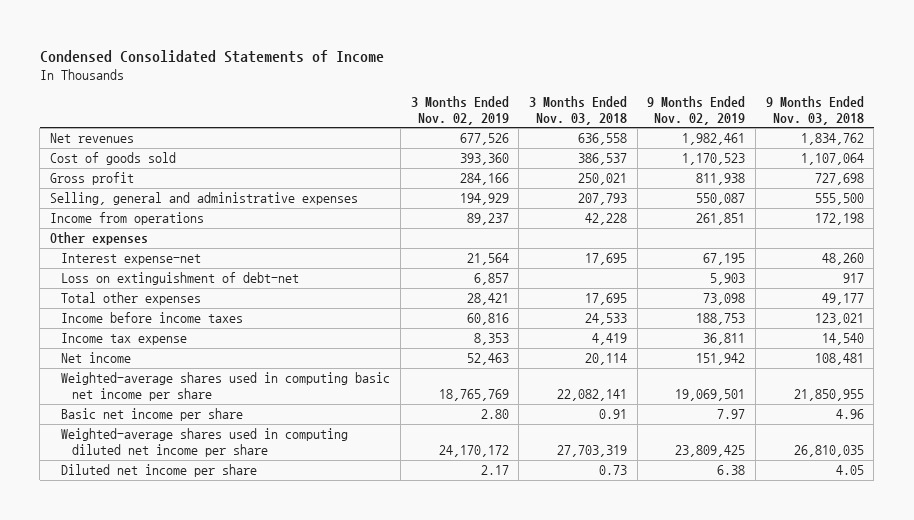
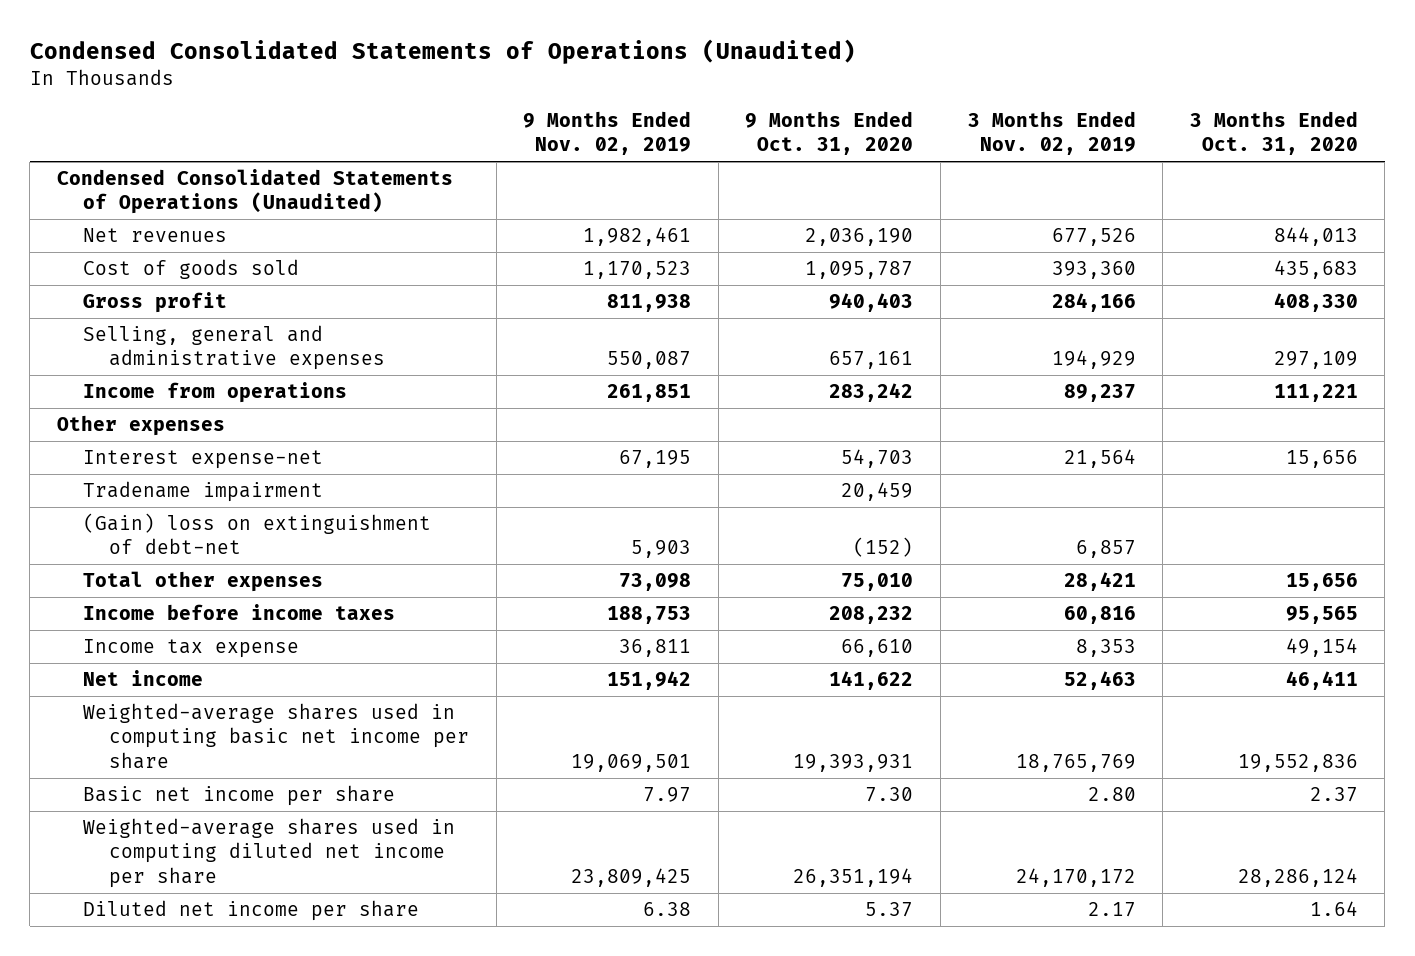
- Condensed Consolidated Statements of Income
+ Condensed Consolidated Statements of Operations (Unaudited)
- | 3 Months Ended Nov. 02, 2019 | 3 Months Ended Nov. 03, 2018 | 9 Months Ended Nov. 02, 2019 | 9 Months Ended Nov. 03, 2018
+ | 9 Months Ended Nov. 02, 2019 | 9 Months Ended Oct. 31, 2020 | 3 Months Ended Nov. 02, 2019 | 3 Months Ended Oct. 31, 2020
+ Condensed Consolidated Statements of Operations (Unaudited)
- Loss on extinguishment of debt-net | 6,857 | | 5,903 | 917
+ Tradename impairment | | 20,459 | |
+ (Gain) loss on extinguishment of debt-net | 5,903 | (152) | 6,857 |

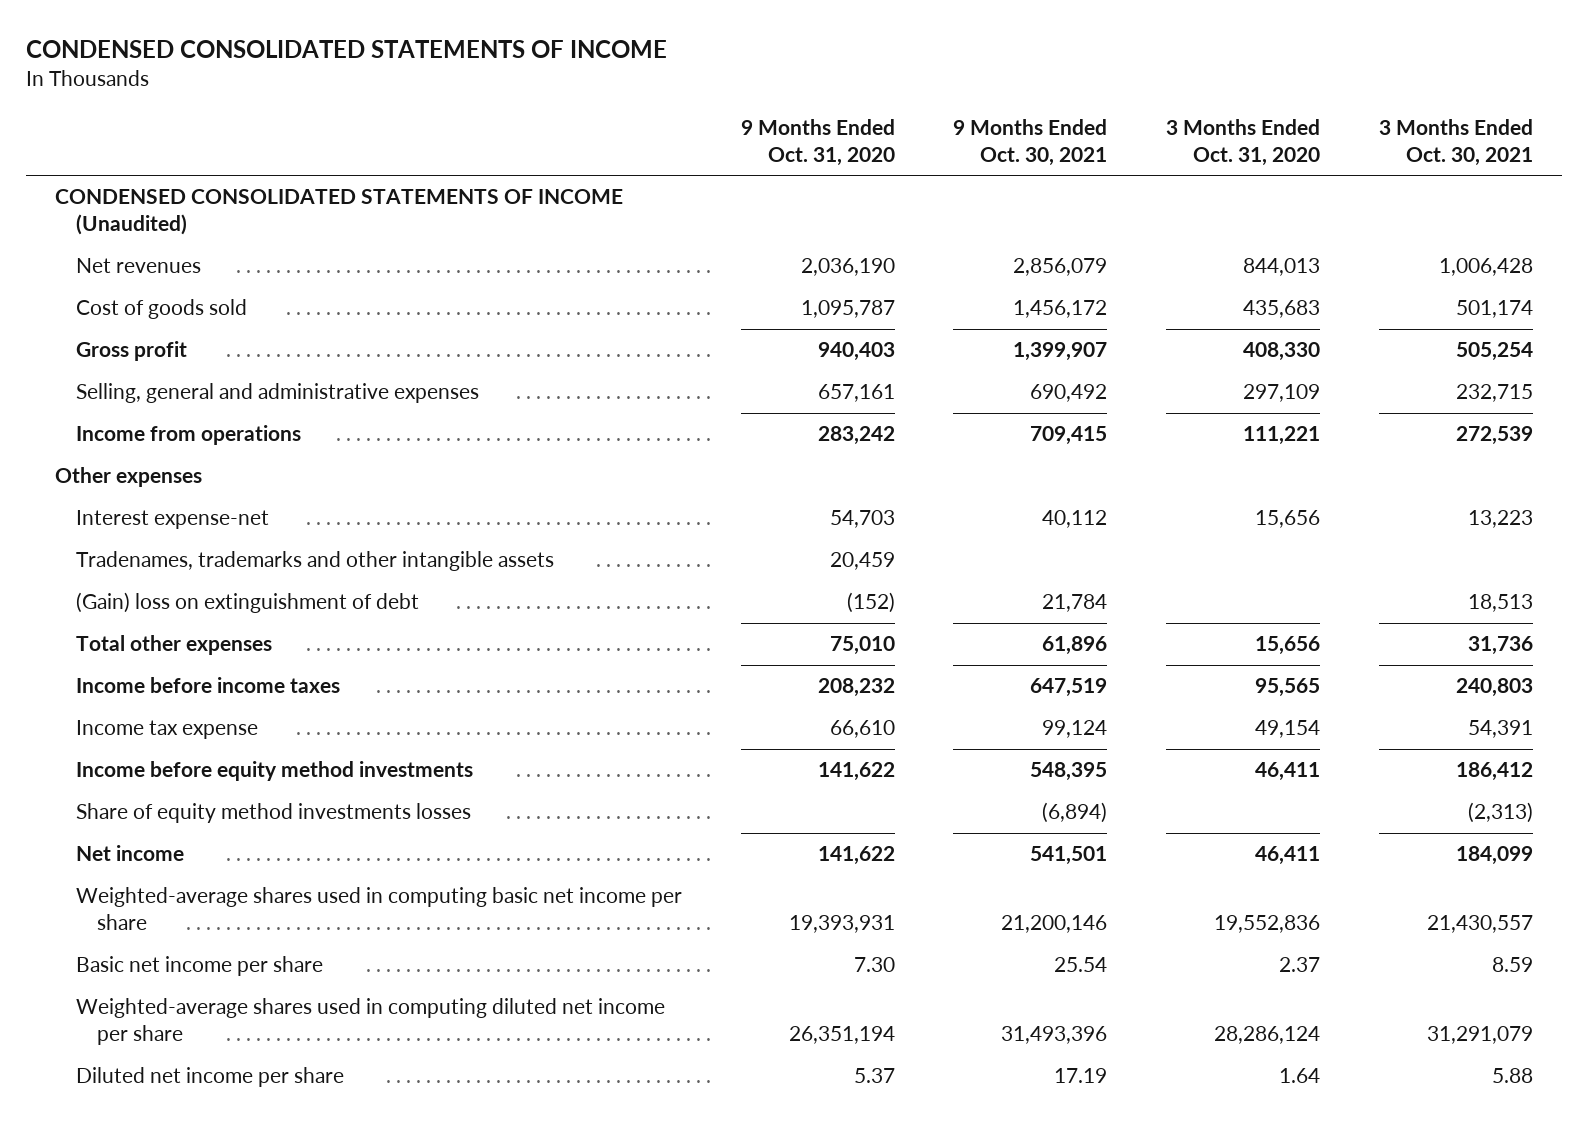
- Condensed Consolidated Statements of Operations (Unaudited)
+ CONDENSED CONSOLIDATED STATEMENTS OF INCOME
- | 9 Months Ended Nov. 02, 2019 | 9 Months Ended Oct. 31, 2020 | 3 Months Ended Nov. 02, 2019 | 3 Months Ended Oct. 31, 2020
+ | 9 Months Ended Oct. 31, 2020 | 9 Months Ended Oct. 30, 2021 | 3 Months Ended Oct. 31, 2020 | 3 Months Ended Oct. 30, 2021
- Condensed Consolidated Statements of Operations (Unaudited)
+ CONDENSED CONSOLIDATED STATEMENTS OF INCOME (Unaudited)
- Tradename impairment | | 20,459 | |
- (Gain) loss on extinguishment of debt-net | 5,903 | (152) | 6,857 |
+ Tradenames, trademarks and other intangible assets | 20,459 | | |
+ (Gain) loss on extinguishment of debt | (152) | 21,784 | | 18,513
+ Income before equity method investments | 141,622 | 548,395 | 46,411 | 186,412
+ Share of equity method investments losses | | (6,894) | | (2,313)

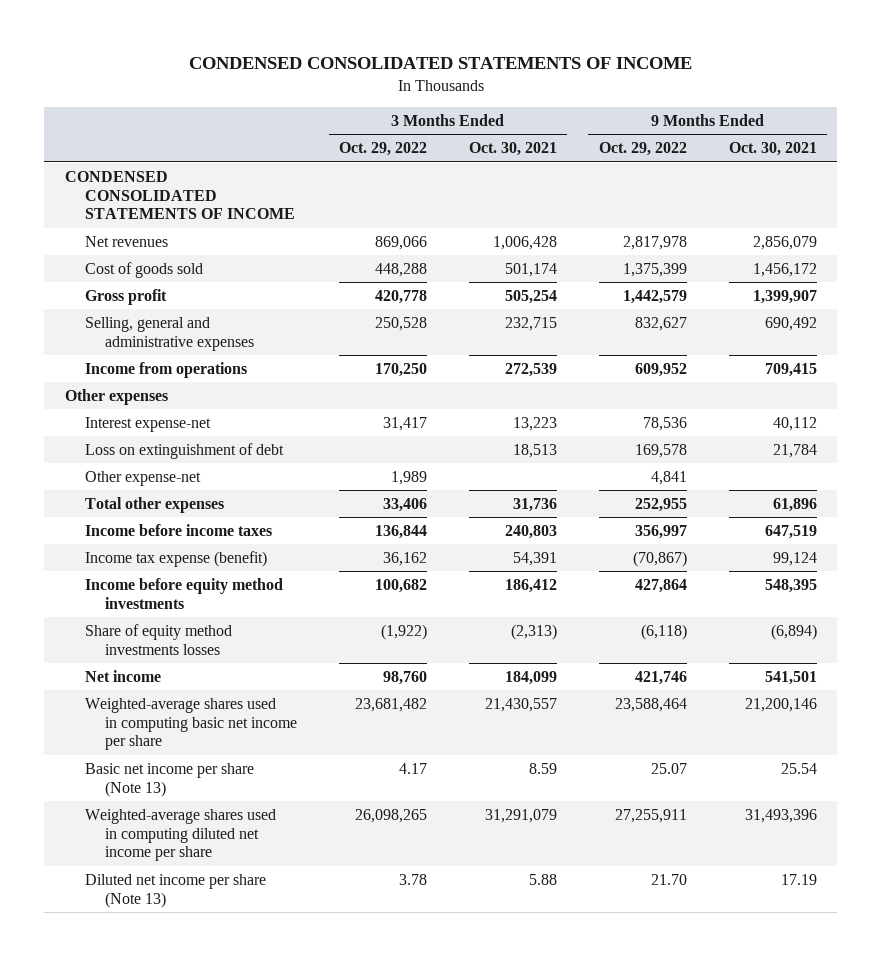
- | 9 Months Ended Oct. 31, 2020 | 9 Months Ended Oct. 30, 2021 | 3 Months Ended Oct. 31, 2020 | 3 Months Ended Oct. 30, 2021
+ | 3 Months Ended Oct. 29, 2022 | 3 Months Ended Oct. 30, 2021 | 9 Months Ended Oct. 29, 2022 | 9 Months Ended Oct. 30, 2021
- CONDENSED CONSOLIDATED STATEMENTS OF INCOME (Unaudited)
+ CONDENSED CONSOLIDATED STATEMENTS OF INCOME
- Tradenames, trademarks and other intangible assets | 20,459 | | |
- (Gain) loss on extinguishment of debt | (152) | 21,784 | | 18,513
+ Loss on extinguishment of debt | | 18,513 | 169,578 | 21,784
+ Other expense-net | 1,989 | | 4,841 |
- Income tax expense | 66,610 | 99,124 | 49,154 | 54,391
+ Income tax expense (benefit) | 36,162 | 54,391 | (70,867) | 99,124
- Basic net income per share | 7.30 | 25.54 | 2.37 | 8.59
+ Basic net income per share (Note 13) | 4.17 | 8.59 | 25.07 | 25.54
- Diluted net income per share | 5.37 | 17.19 | 1.64 | 5.88
+ Diluted net income per share (Note 13) | 3.78 | 5.88 | 21.70 | 17.19

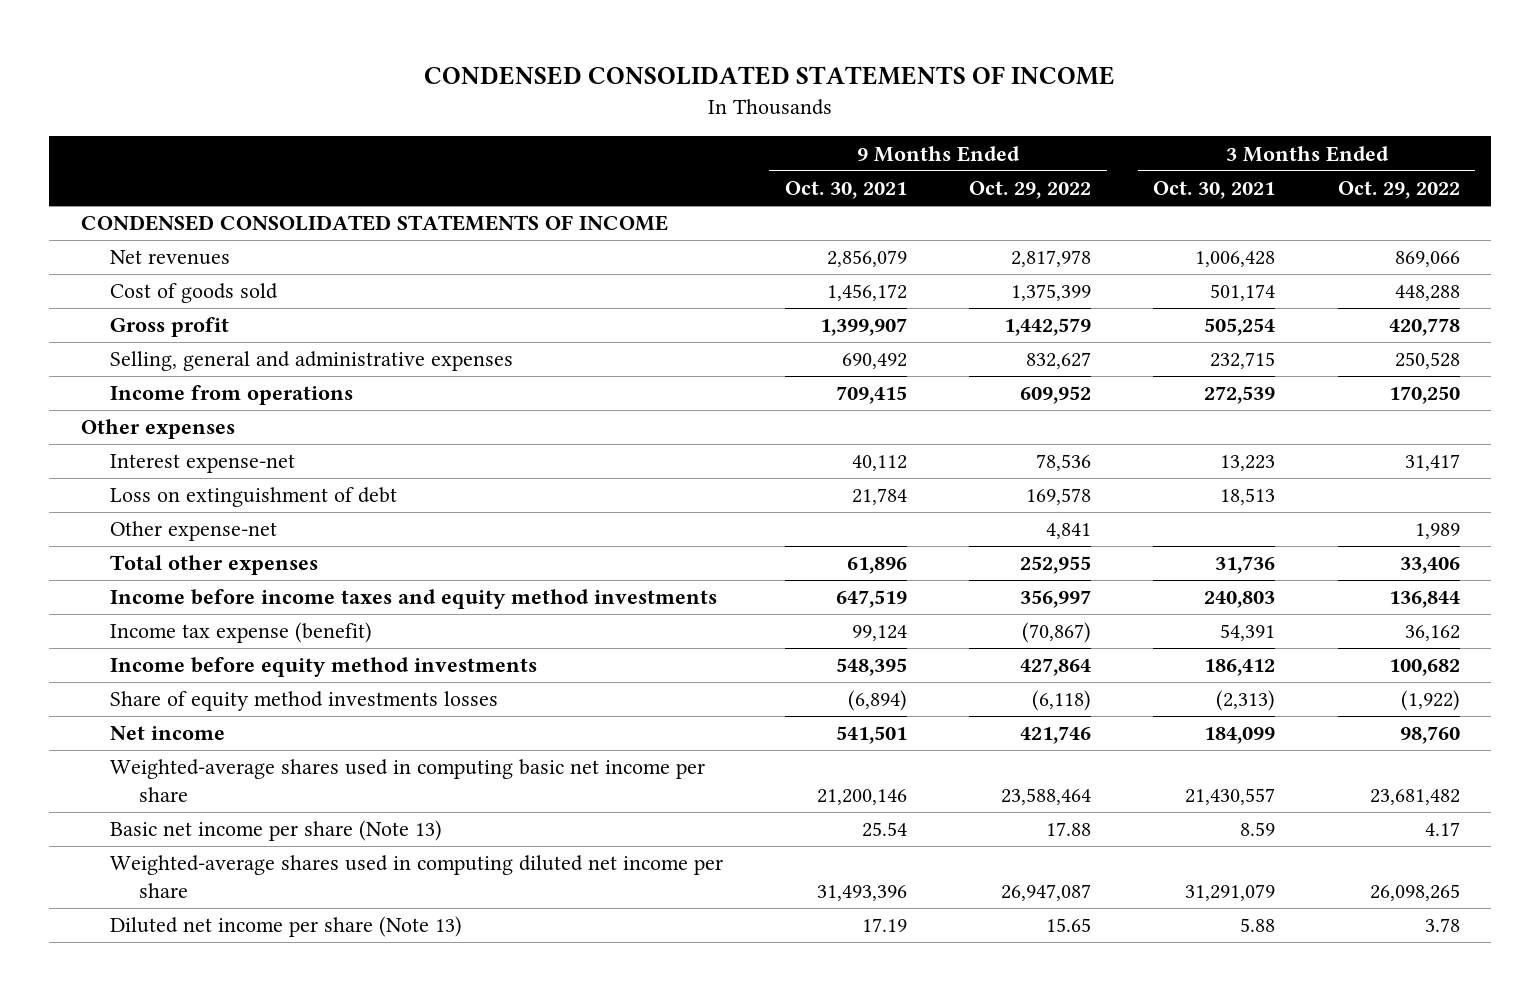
- | 3 Months Ended Oct. 29, 2022 | 3 Months Ended Oct. 30, 2021 | 9 Months Ended Oct. 29, 2022 | 9 Months Ended Oct. 30, 2021
+ | 9 Months Ended Oct. 30, 2021 | 9 Months Ended Oct. 29, 2022 | 3 Months Ended Oct. 30, 2021 | 3 Months Ended Oct. 29, 2022
- Income before income taxes | 136,844 | 240,803 | 356,997 | 647,519
+ Income before income taxes and equity method investments | 647,519 | 356,997 | 240,803 | 136,844
- Basic net income per share (Note 13) | 4.17 | 8.59 | 25.07 | 25.54
- Weighted-average shares used in computing diluted net income per share | 26,098,265 | 31,291,079 | 27,255,911 | 31,493,396
- Diluted net income per share (Note 13) | 3.78 | 5.88 | 21.70 | 17.19
+ Basic net income per share (Note 13) | 25.54 | 17.88 | 8.59 | 4.17
+ Weighted-average shares used in computing diluted net income per share | 31,493,396 | 26,947,087 | 31,291,079 | 26,098,265
+ Diluted net income per share (Note 13) | 17.19 | 15.65 | 5.88 | 3.78

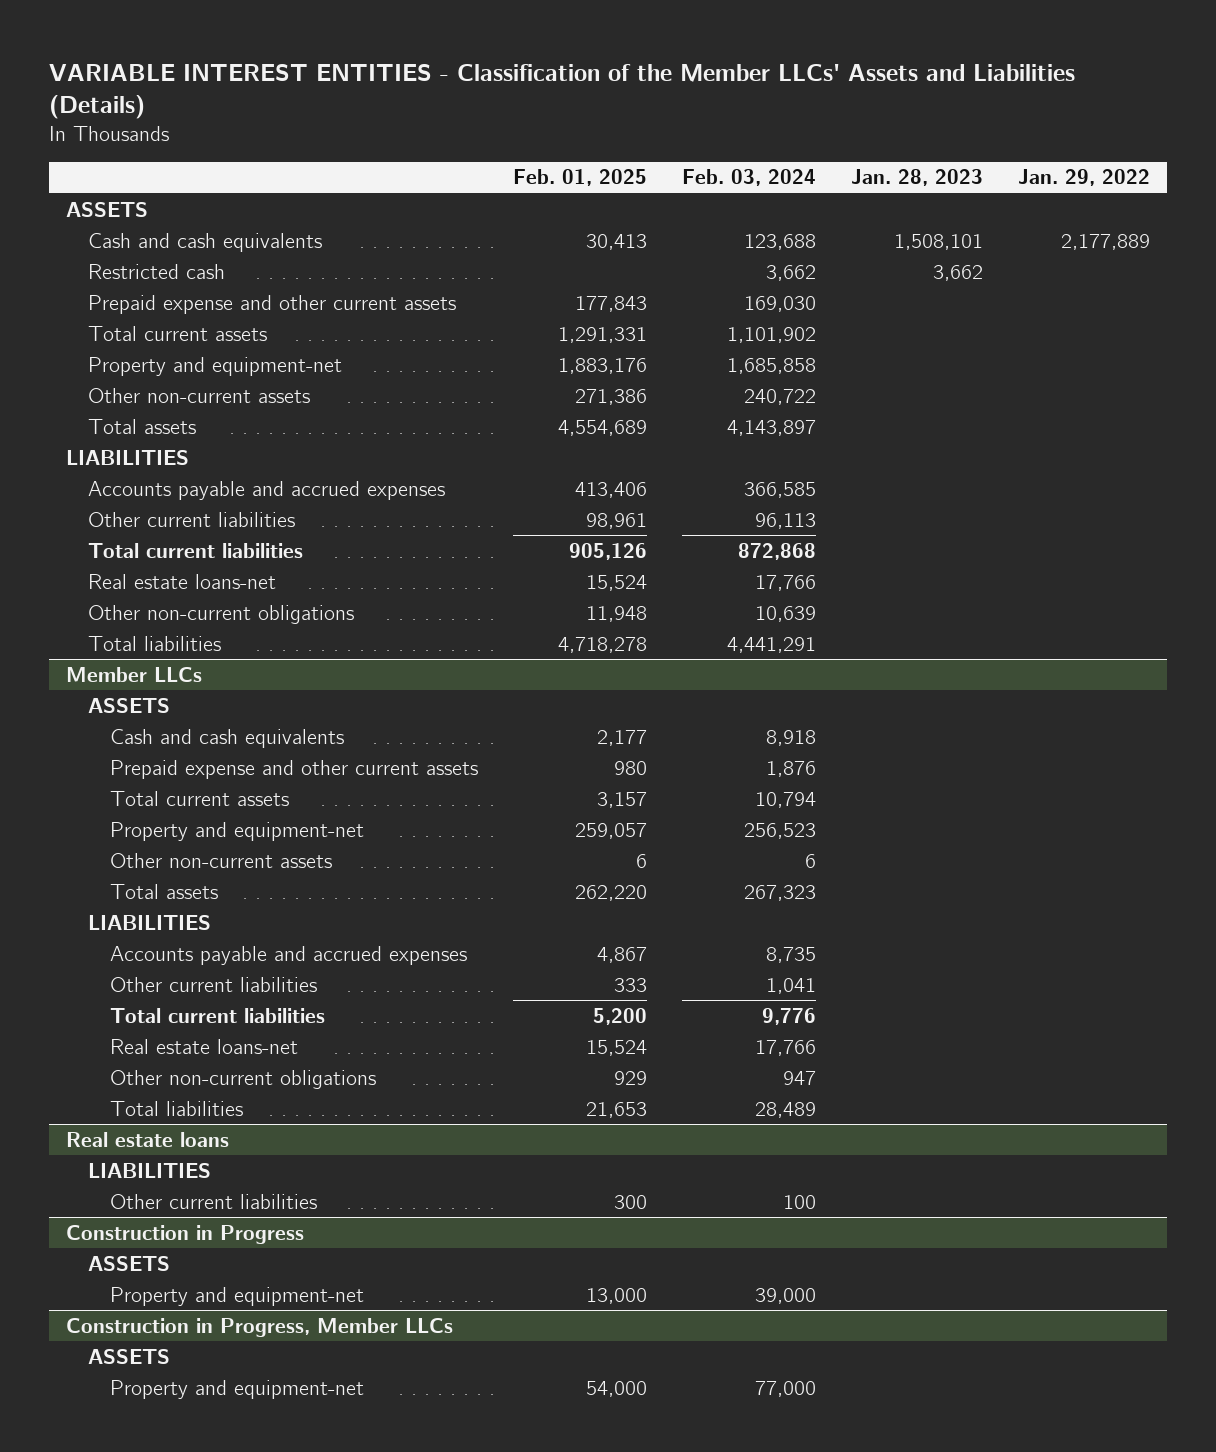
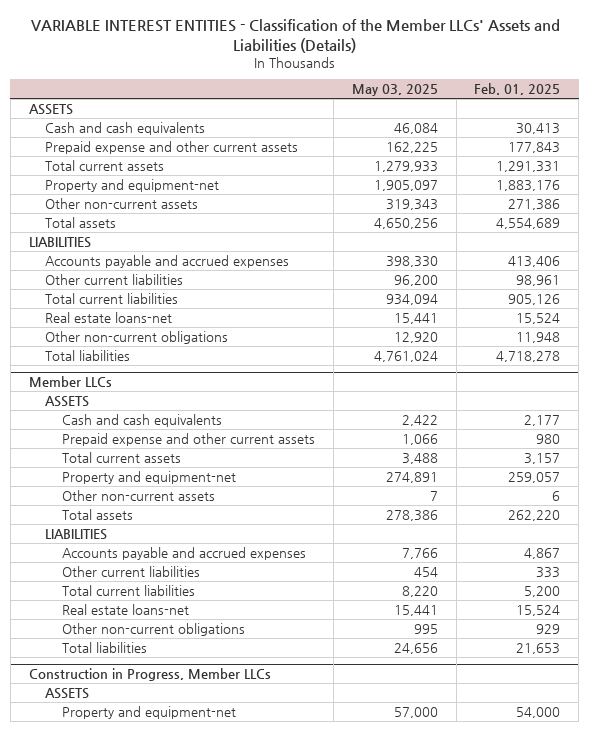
- | Feb. 01, 2025 | Feb. 03, 2024 | Jan. 28, 2023 | Jan. 29, 2022
+ | May 03, 2025 | Feb. 01, 2025
- Restricted cash | | 3,662 | 3,662 |
- Real estate loans
- LIABILITIES
- Other current liabilities | 300 | 100 | |
- Construction in Progress
- ASSETS
- Property and equipment-net | 13,000 | 39,000 | |

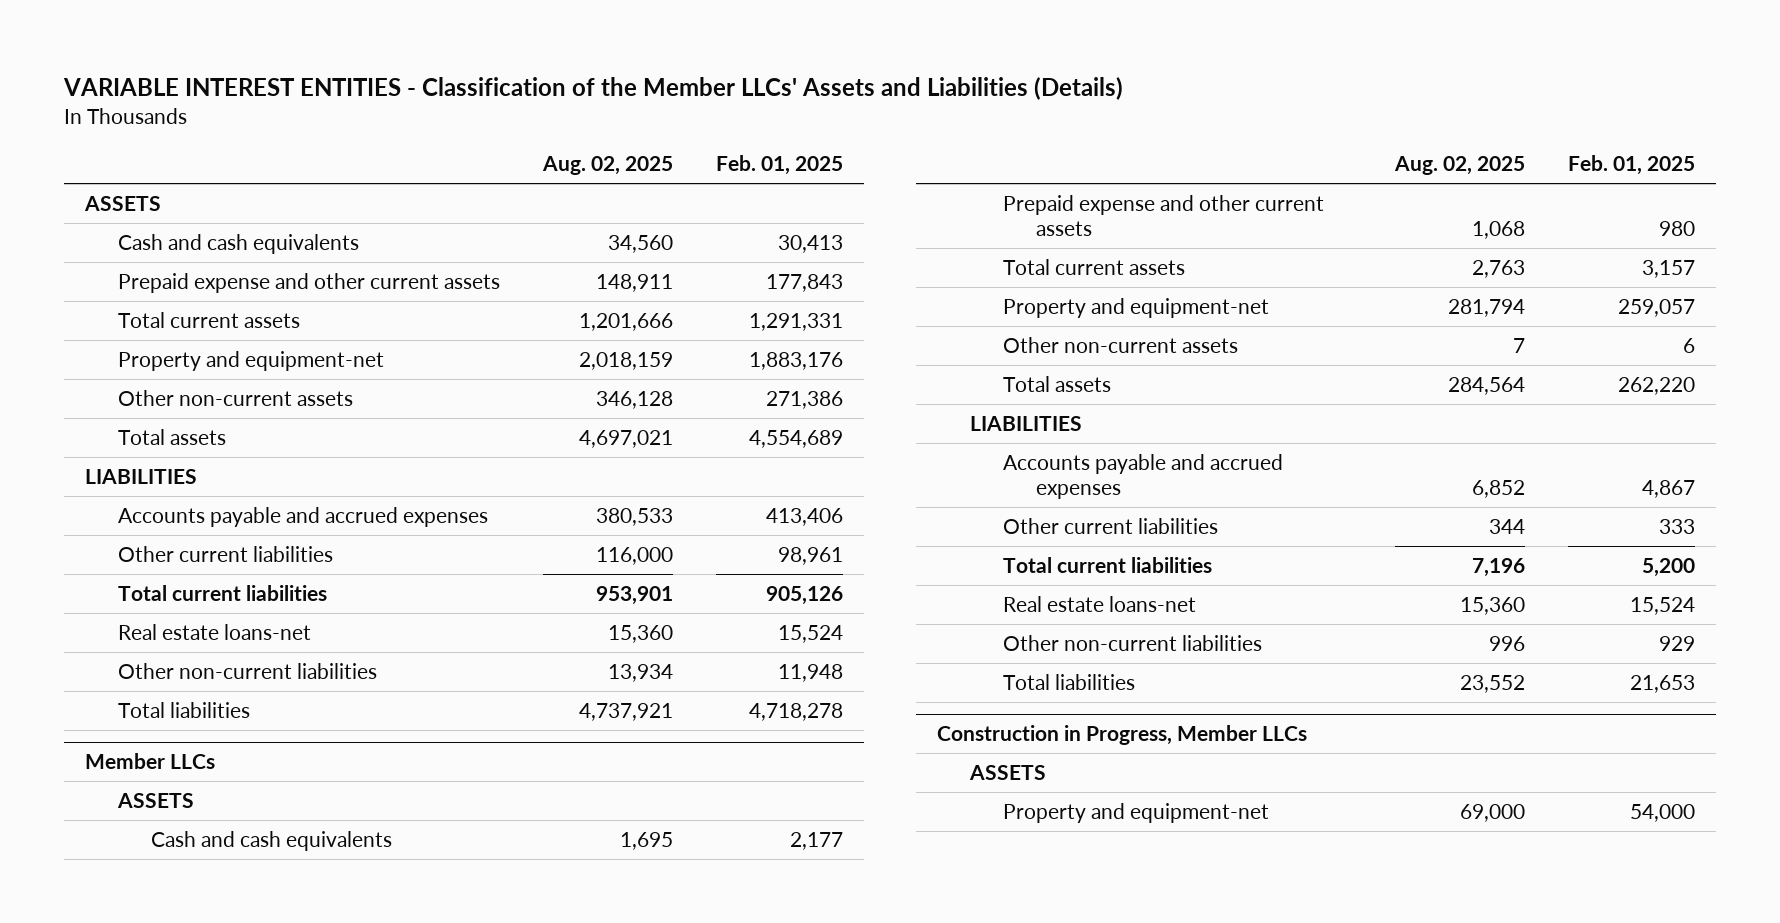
- | May 03, 2025 | Feb. 01, 2025
+ | Aug. 02, 2025 | Feb. 01, 2025
- Other non-current obligations | 12,920 | 11,948
+ Other non-current liabilities | 13,934 | 11,948
@ Member LLCs
- Other non-current obligations | 995 | 929
+ Other non-current liabilities | 996 | 929

